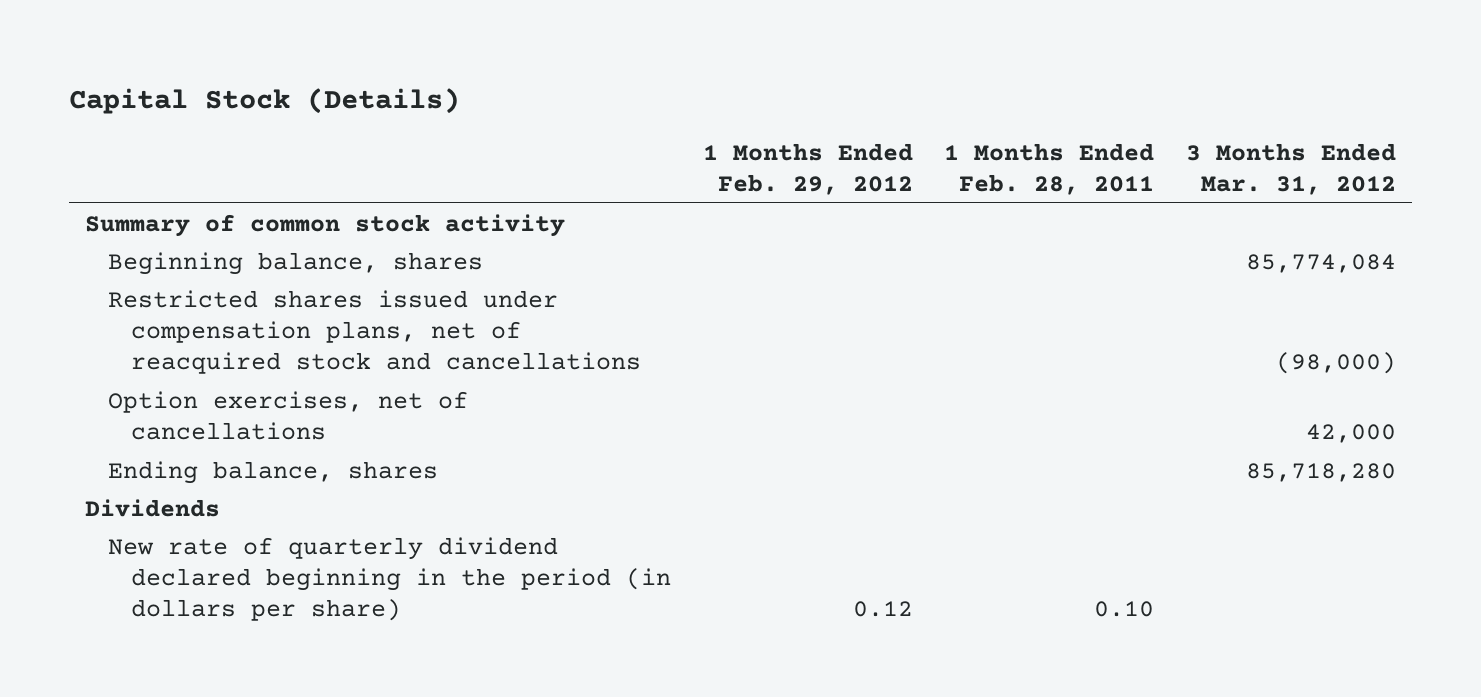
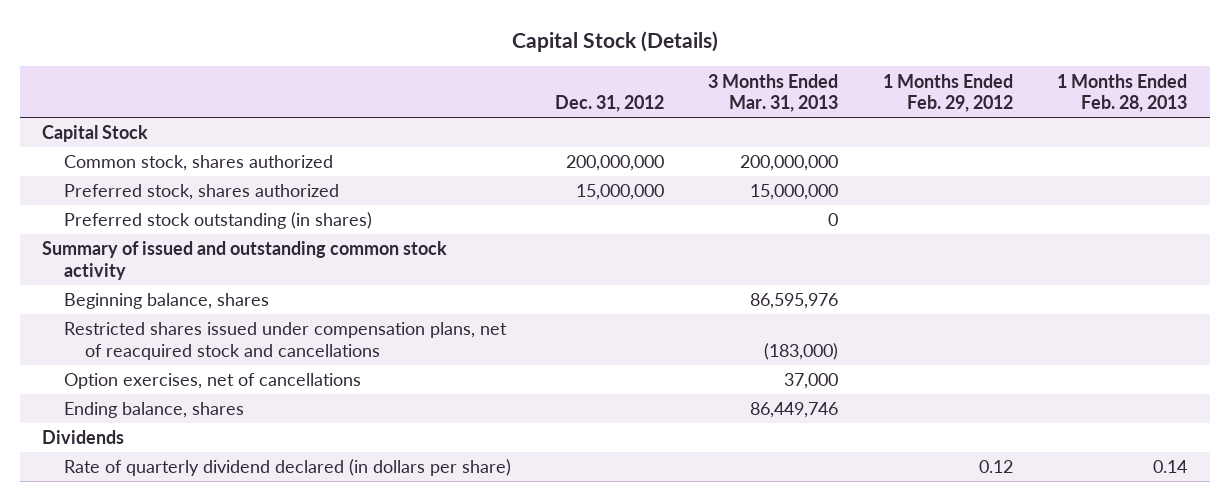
- | 1 Months Ended Feb. 29, 2012 | 1 Months Ended Feb. 28, 2011 | 3 Months Ended Mar. 31, 2012
+ | Dec. 31, 2012 | 3 Months Ended Mar. 31, 2013 | 1 Months Ended Feb. 29, 2012 | 1 Months Ended Feb. 28, 2013
- Summary of common stock activity
+ Capital Stock
+ Common stock, shares authorized | 200,000,000 | 200,000,000 | |
+ Preferred stock, shares authorized | 15,000,000 | 15,000,000 | |
+ Preferred stock outstanding (in shares) | | 0 | |
+ Summary of issued and outstanding common stock activity
- New rate of quarterly dividend declared beginning in the period (in dollars per share) | 0.12 | 0.10 |
+ Rate of quarterly dividend declared (in dollars per share) | | | 0.12 | 0.14

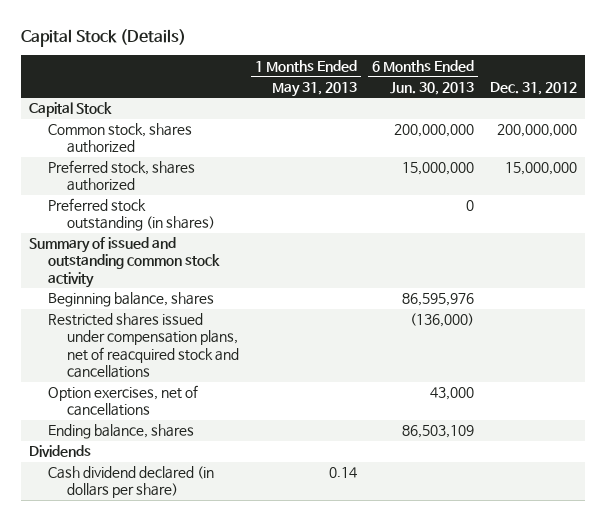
- | Dec. 31, 2012 | 3 Months Ended Mar. 31, 2013 | 1 Months Ended Feb. 29, 2012 | 1 Months Ended Feb. 28, 2013
+ | 1 Months Ended May 31, 2013 | 6 Months Ended Jun. 30, 2013 | Dec. 31, 2012
- Rate of quarterly dividend declared (in dollars per share) | | | 0.12 | 0.14
+ Cash dividend declared (in dollars per share) | 0.14 | |

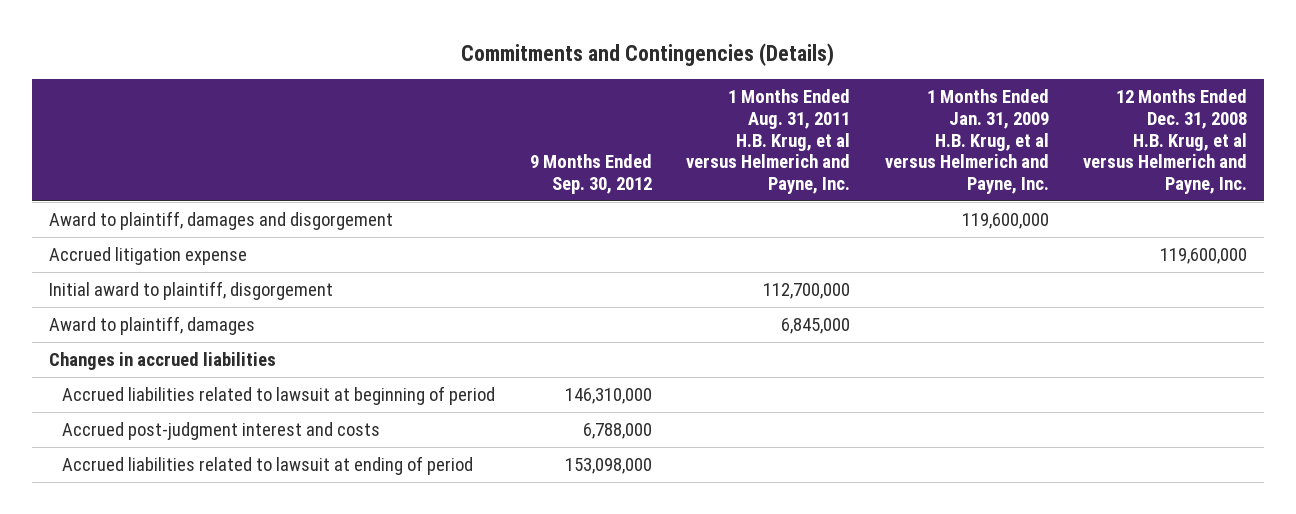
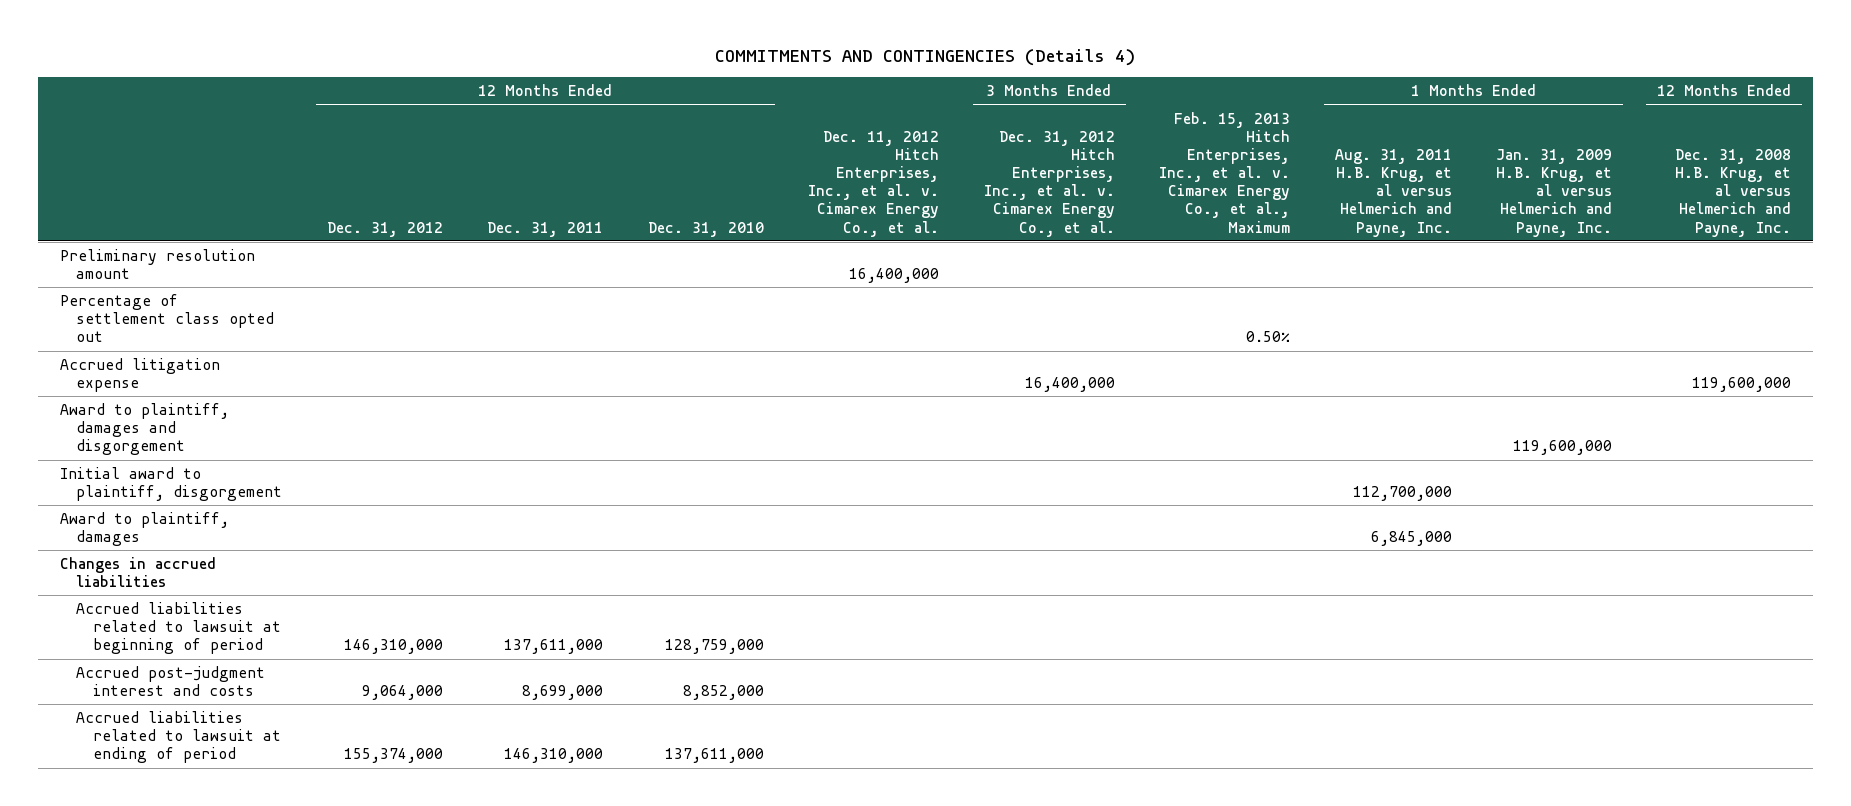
- Commitments and Contingencies (Details)
+ COMMITMENTS AND CONTINGENCIES (Details 4)
- | 9 Months Ended Sep. 30, 2012 | 1 Months Ended Aug. 31, 2011 H.B. Krug, et al versus Helmerich and Payne, Inc. | 1 Months Ended Jan. 31, 2009 H.B. Krug, et al versus Helmerich and Payne, Inc. | 12 Months Ended Dec. 31, 2008 H.B. Krug, et al versus Helmerich and Payne, Inc.
+ | 12 Months Ended Dec. 31, 2012 | 12 Months Ended Dec. 31, 2011 | 12 Months Ended Dec. 31, 2010 | Dec. 11, 2012 Hitch Enterprises, Inc., et al. v. Cimarex Energy Co., et al. | 3 Months Ended Dec. 31, 2012 Hitch Enterprises, Inc., et al. v. Cimarex Energy Co., et al. | Feb. 15, 2013 Hitch Enterprises, Inc., et al. v. Cimarex Energy Co., et al., Maximum | 1 Months Ended Aug. 31, 2011 H.B. Krug, et al versus Helmerich and Payne, Inc. | 1 Months Ended Jan. 31, 2009 H.B. Krug, et al versus Helmerich and Payne, Inc. | 12 Months Ended Dec. 31, 2008 H.B. Krug, et al versus Helmerich and Payne, Inc.
+ Preliminary resolution amount | | | | 16,400,000 | | | | |
+ Percentage of settlement class opted out | | | | | | 0.50% | | |
moved down: Award to plaintiff, damages and disgorgement | | | | | | | | 119,600,000 |

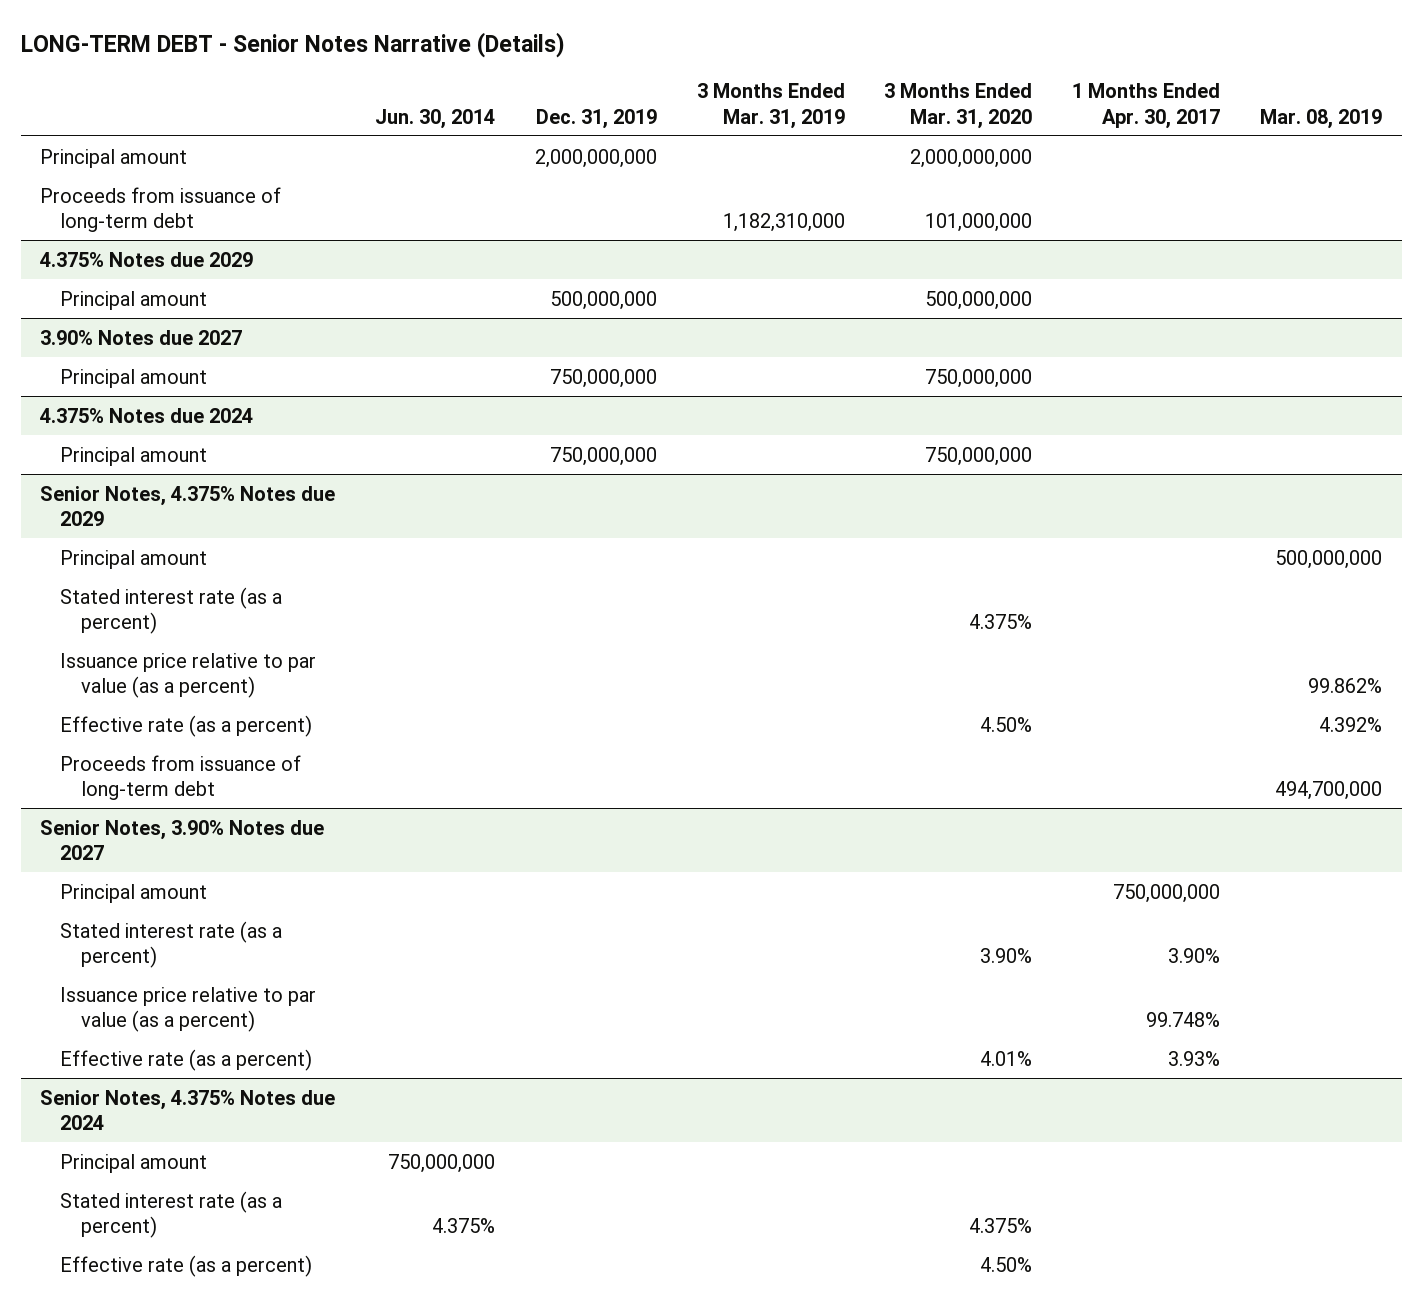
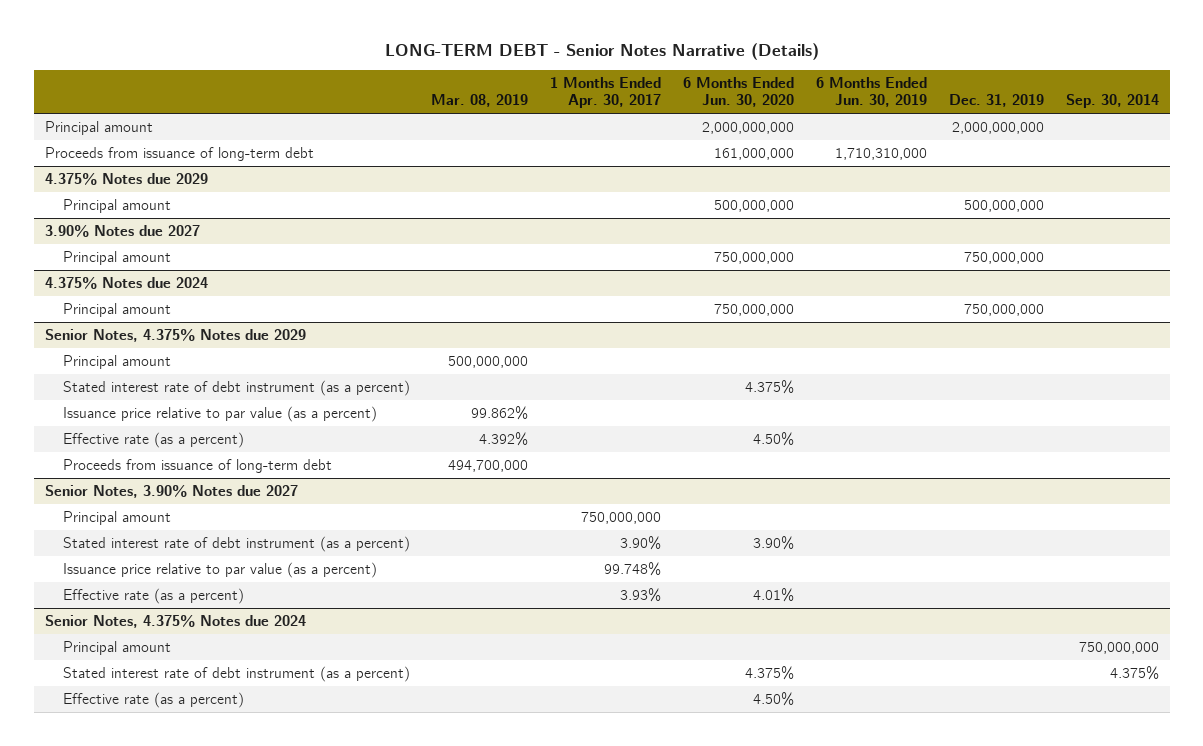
- | Jun. 30, 2014 | Dec. 31, 2019 | 3 Months Ended Mar. 31, 2019 | 3 Months Ended Mar. 31, 2020 | 1 Months Ended Apr. 30, 2017 | Mar. 08, 2019
+ | Mar. 08, 2019 | 1 Months Ended Apr. 30, 2017 | 6 Months Ended Jun. 30, 2020 | 6 Months Ended Jun. 30, 2019 | Dec. 31, 2019 | Sep. 30, 2014
@ Senior Notes, 4.375% Notes due 2029
- Stated interest rate (as a percent) | | | | 4.375% | |
+ Stated interest rate of debt instrument (as a percent) | | | 4.375% | | |
@ Senior Notes, 3.90% Notes due 2027
- Stated interest rate (as a percent) | | | | 3.90% | 3.90% |
+ Stated interest rate of debt instrument (as a percent) | | 3.90% | 3.90% | | |
@ Senior Notes, 4.375% Notes due 2024
- Stated interest rate (as a percent) | 4.375% | | | 4.375% | |
+ Stated interest rate of debt instrument (as a percent) | | | 4.375% | | | 4.375%

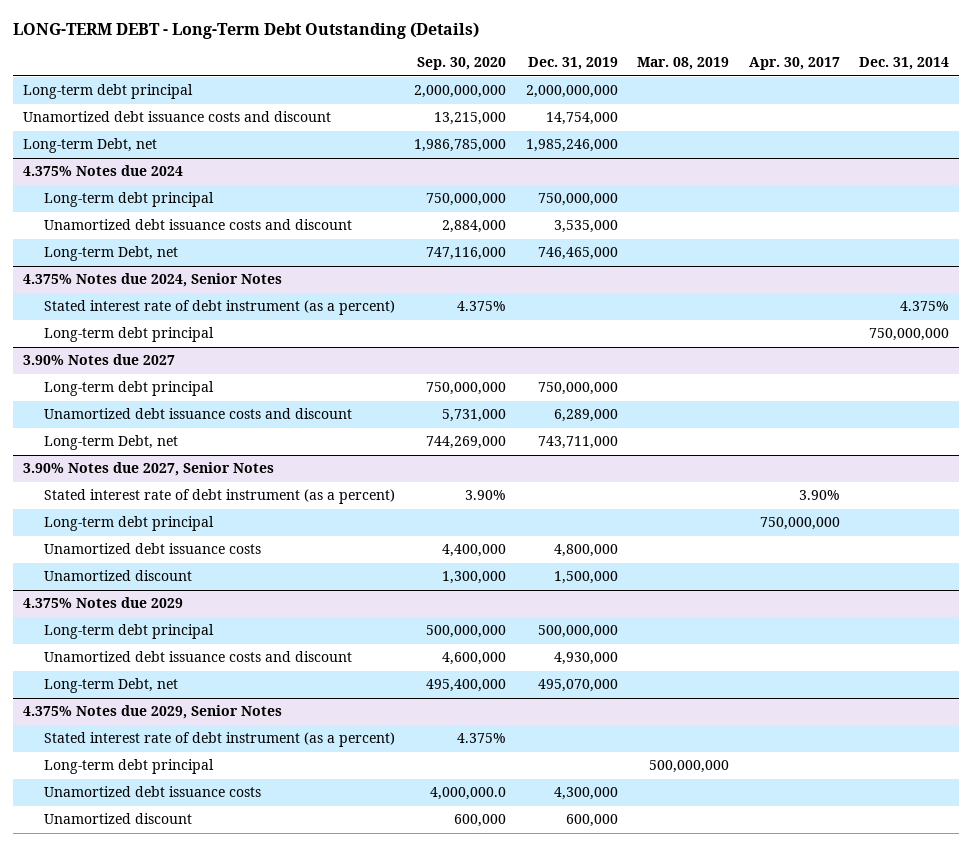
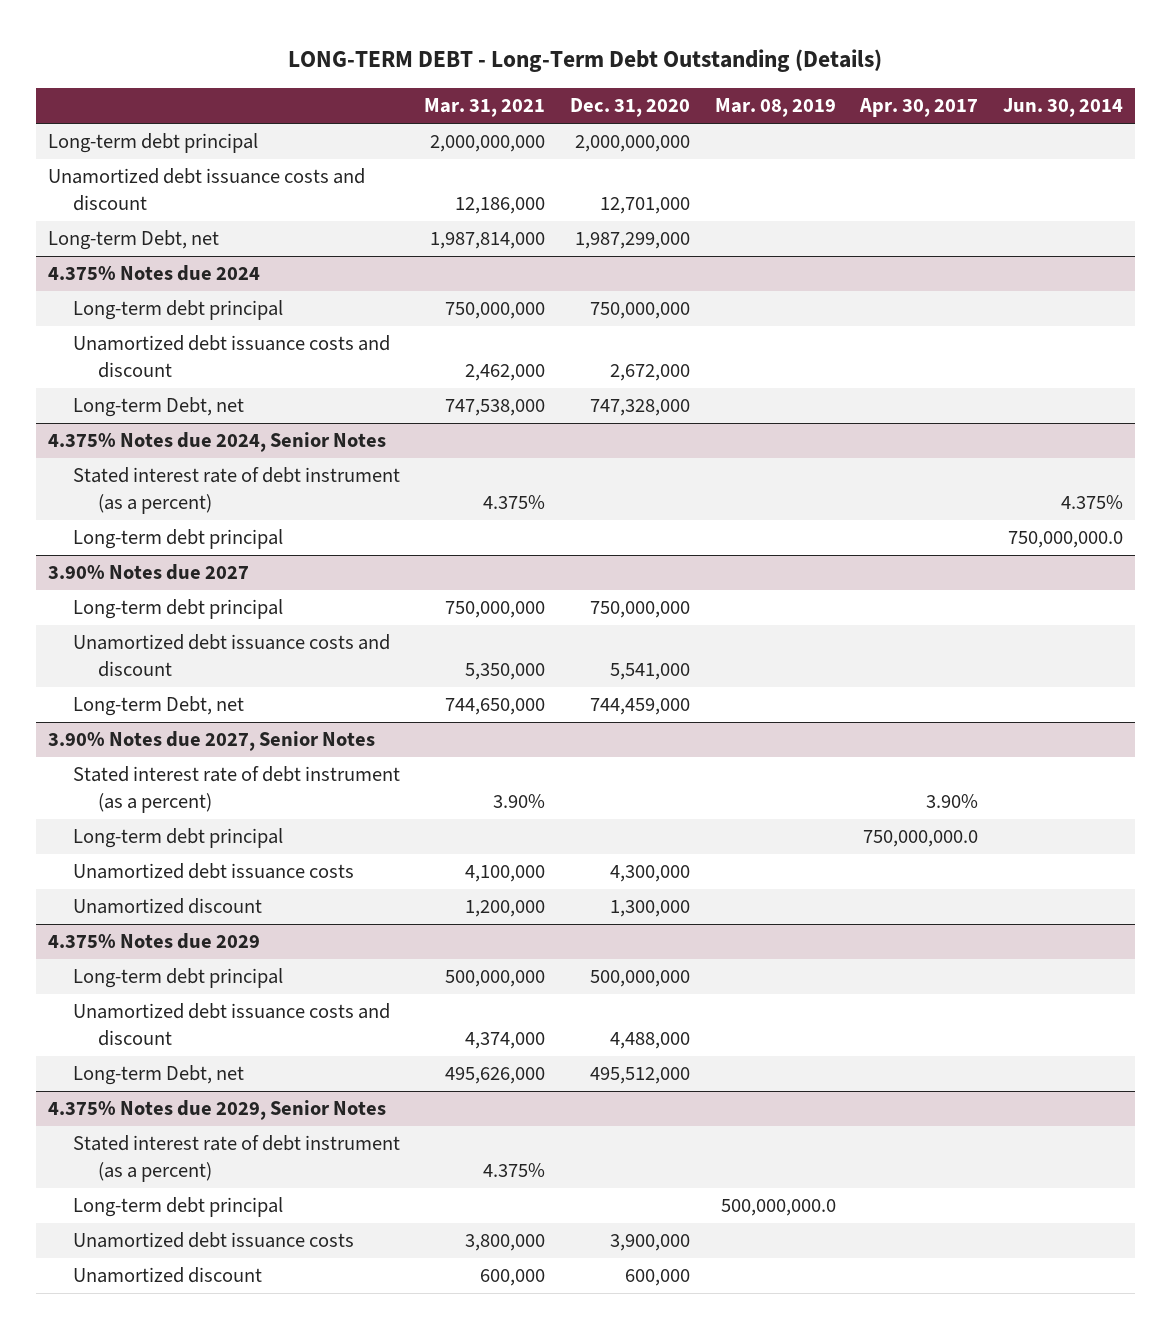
- | Sep. 30, 2020 | Dec. 31, 2019 | Mar. 08, 2019 | Apr. 30, 2017 | Dec. 31, 2014
+ | Mar. 31, 2021 | Dec. 31, 2020 | Mar. 08, 2019 | Apr. 30, 2017 | Jun. 30, 2014
@ 3.90% Notes due 2027, Senior Notes
- Long-term debt principal | | | | 750,000,000 |
+ Long-term debt principal | | | | 750,000,000.0 |
@ 4.375% Notes due 2029, Senior Notes
- Long-term debt principal | | | 500,000,000 | |
+ Long-term debt principal | | | 500,000,000.0 | |

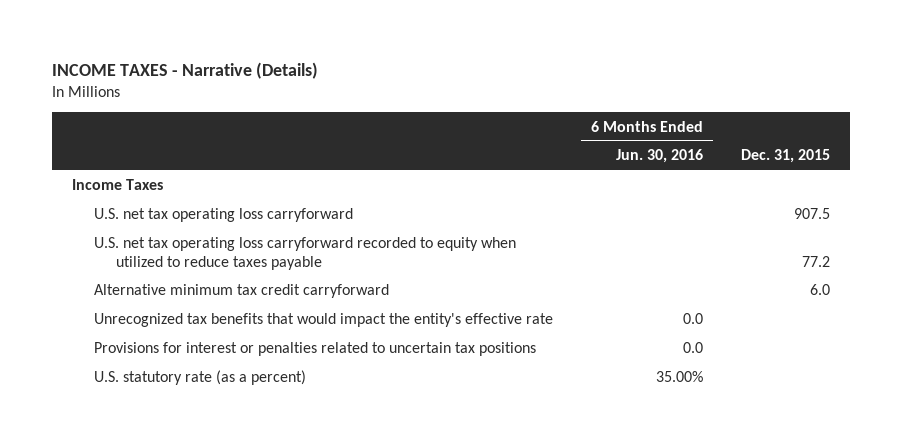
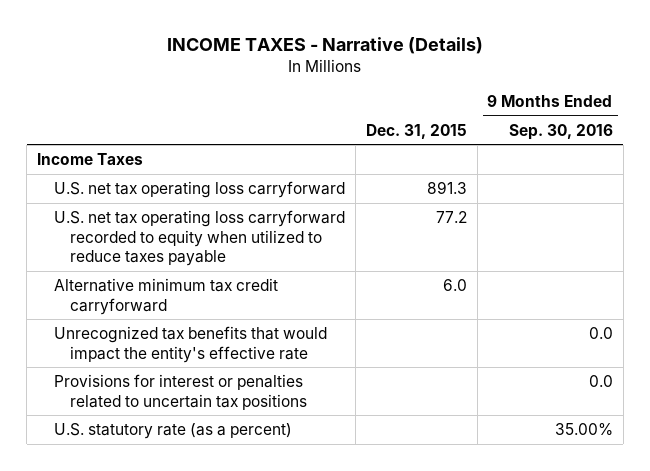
- | 6 Months Ended Jun. 30, 2016 | Dec. 31, 2015
+ | Dec. 31, 2015 | 9 Months Ended Sep. 30, 2016
- U.S. net tax operating loss carryforward | | 907.5
+ U.S. net tax operating loss carryforward | 891.3 |

